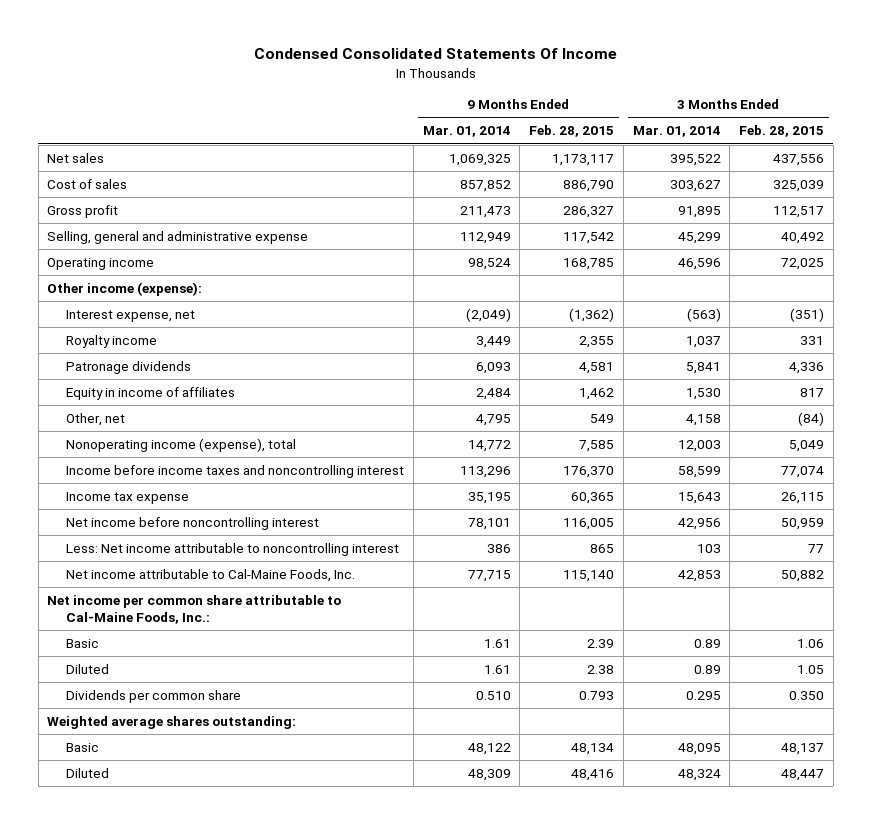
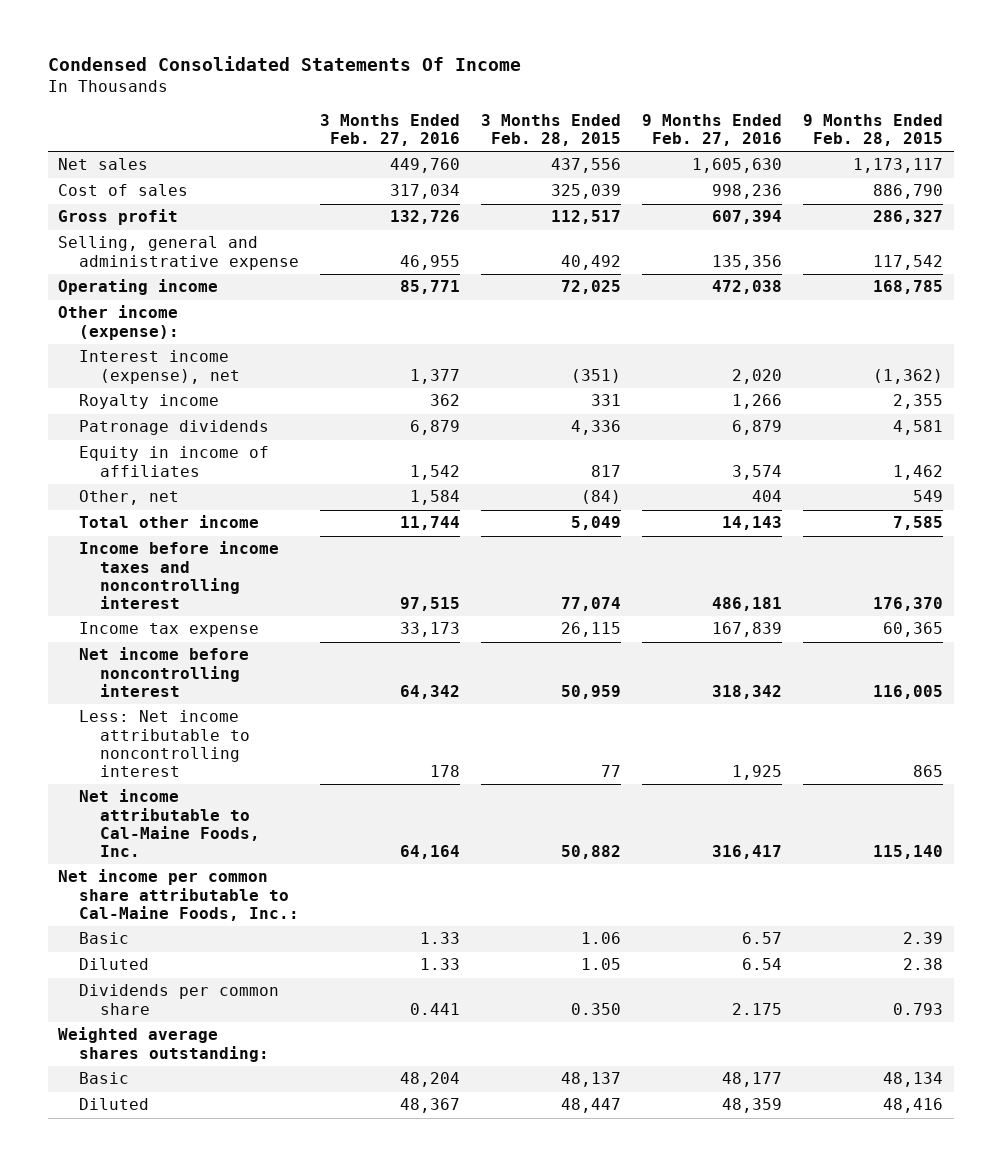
- | 9 Months Ended Mar. 01, 2014 | 9 Months Ended Feb. 28, 2015 | 3 Months Ended Mar. 01, 2014 | 3 Months Ended Feb. 28, 2015
+ | 3 Months Ended Feb. 27, 2016 | 3 Months Ended Feb. 28, 2015 | 9 Months Ended Feb. 27, 2016 | 9 Months Ended Feb. 28, 2015
- Interest expense, net | (2,049) | (1,362) | (563) | (351)
+ Interest income (expense), net | 1,377 | (351) | 2,020 | (1,362)
- Nonoperating income (expense), total | 14,772 | 7,585 | 12,003 | 5,049
+ Total other income | 11,744 | 5,049 | 14,143 | 7,585

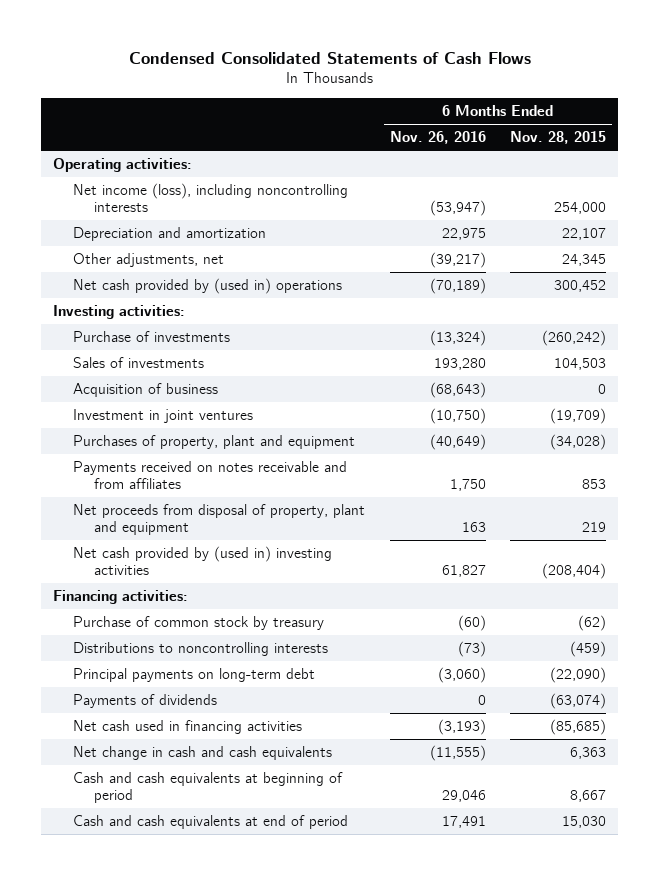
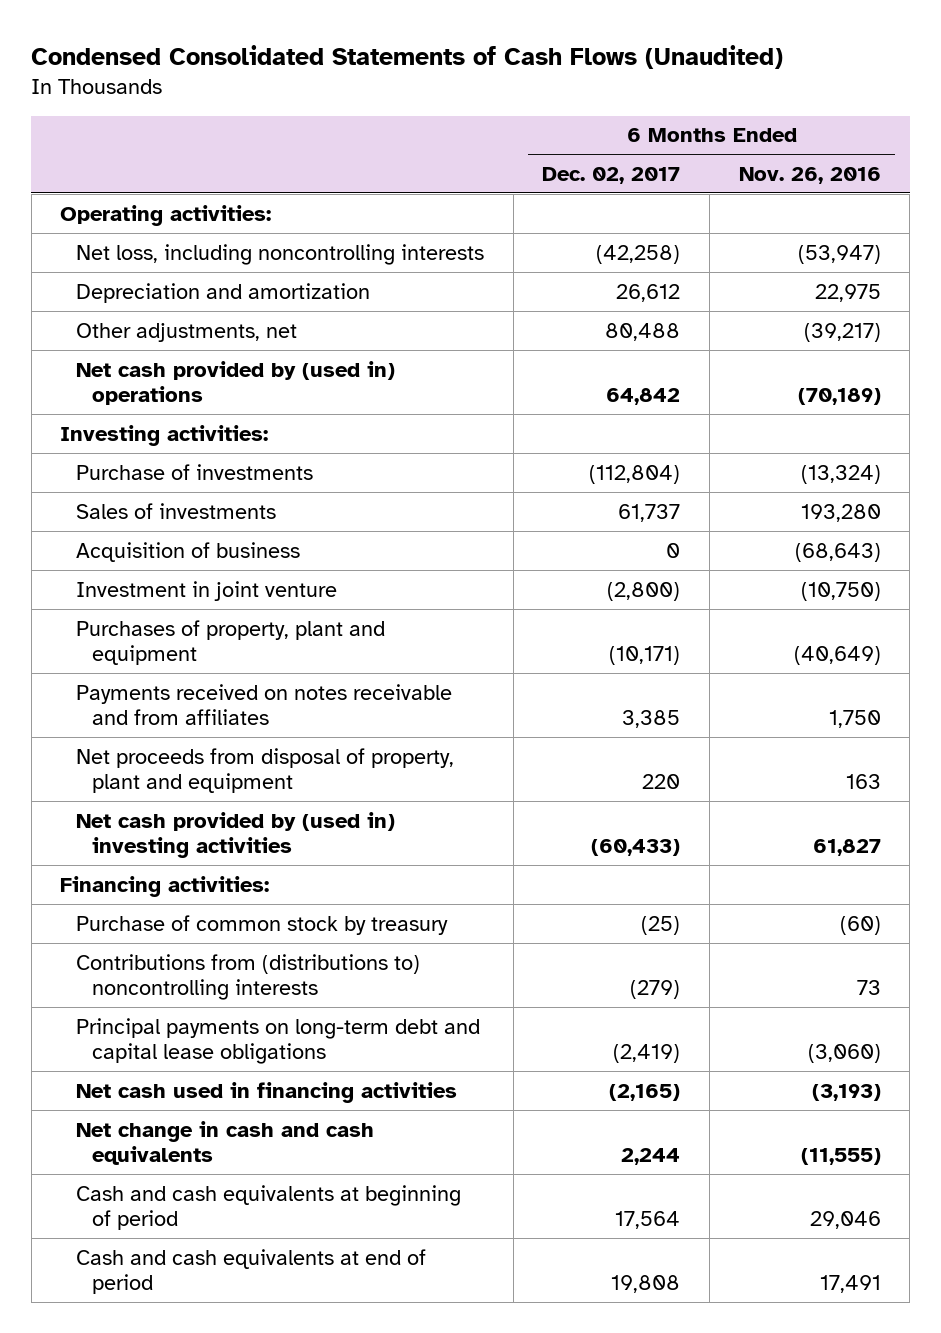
- Condensed Consolidated Statements of Cash Flows
+ Condensed Consolidated Statements of Cash Flows (Unaudited)
- | 6 Months Ended Nov. 26, 2016 | 6 Months Ended Nov. 28, 2015
+ | 6 Months Ended Dec. 02, 2017 | 6 Months Ended Nov. 26, 2016
- Net income (loss), including noncontrolling interests | (53,947) | 254,000
+ Net loss, including noncontrolling interests | (42,258) | (53,947)
- Investment in joint ventures | (10,750) | (19,709)
+ Investment in joint venture | (2,800) | (10,750)
- Distributions to noncontrolling interests | (73) | (459)
- Principal payments on long-term debt | (3,060) | (22,090)
- Payments of dividends | 0 | (63,074)
+ Contributions from (distributions to) noncontrolling interests | (279) | 73
+ Principal payments on long-term debt and capital lease obligations | (2,419) | (3,060)

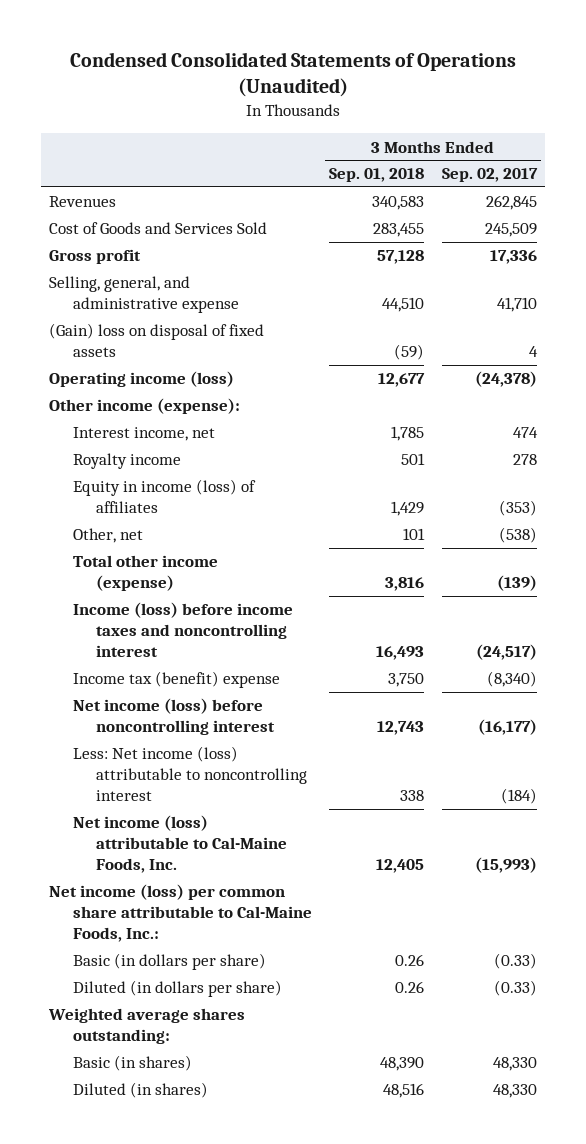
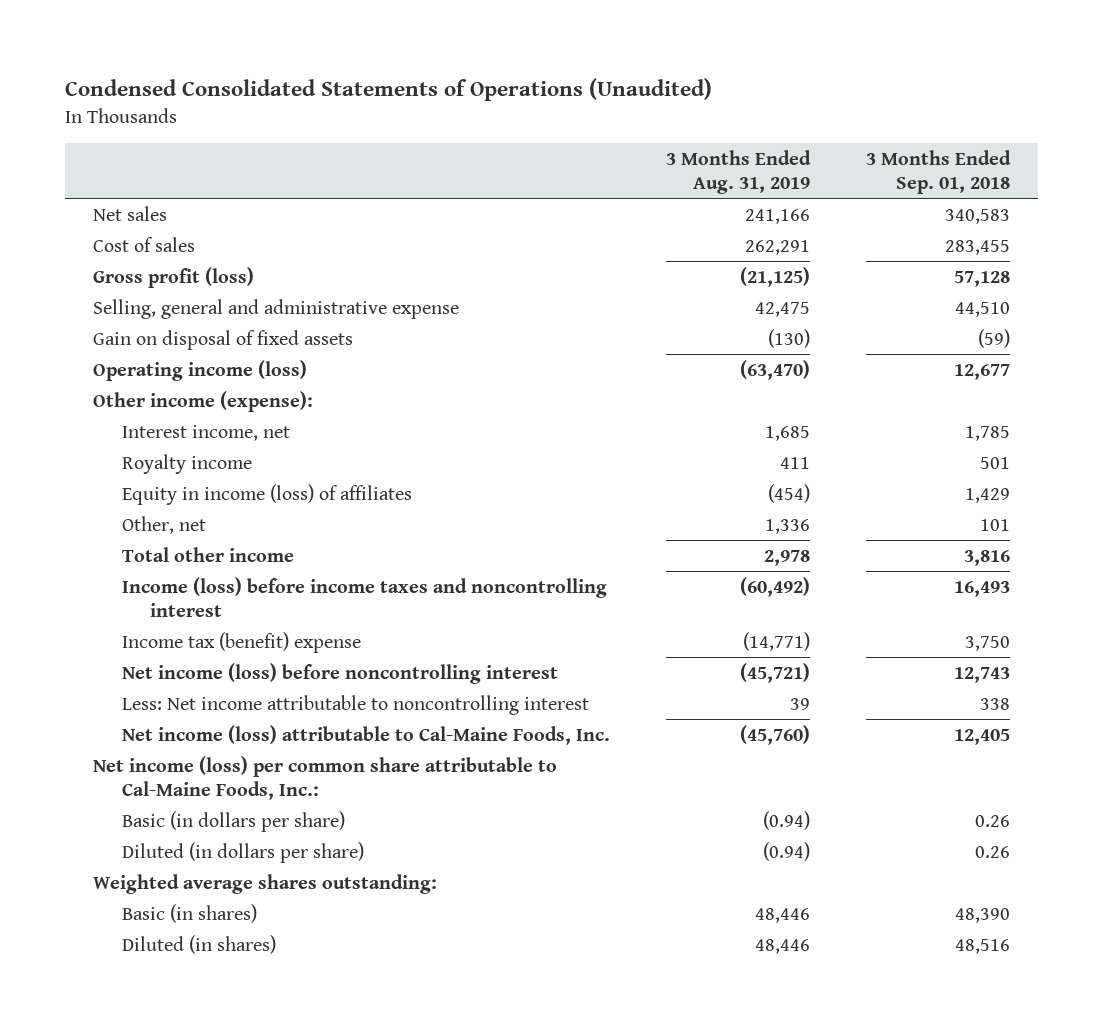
- | 3 Months Ended Sep. 01, 2018 | 3 Months Ended Sep. 02, 2017
+ | 3 Months Ended Aug. 31, 2019 | 3 Months Ended Sep. 01, 2018
- Revenues | 340,583 | 262,845
- Cost of Goods and Services Sold | 283,455 | 245,509
- Gross profit | 57,128 | 17,336
- Selling, general, and administrative expense | 44,510 | 41,710
- (Gain) loss on disposal of fixed assets | (59) | 4
+ Net sales | 241,166 | 340,583
+ Cost of sales | 262,291 | 283,455
+ Gross profit (loss) | (21,125) | 57,128
+ Selling, general and administrative expense | 42,475 | 44,510
+ Gain on disposal of fixed assets | (130) | (59)
- Total other income (expense) | 3,816 | (139)
+ Total other income | 2,978 | 3,816
- Less: Net income (loss) attributable to noncontrolling interest | 338 | (184)
+ Less: Net income attributable to noncontrolling interest | 39 | 338

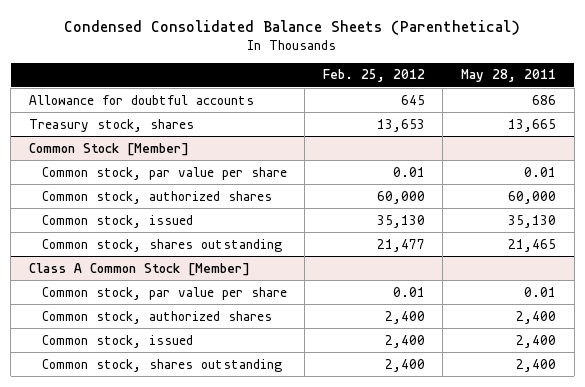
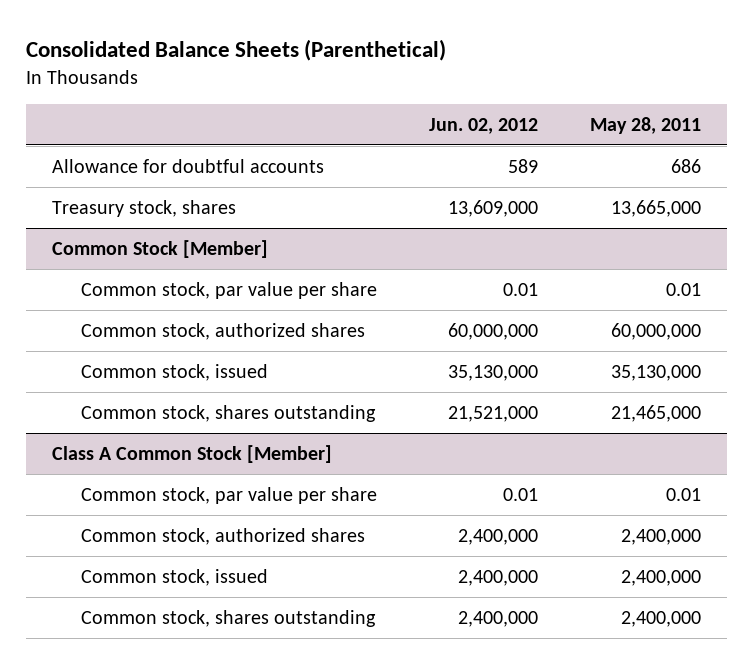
- Condensed Consolidated Balance Sheets (Parenthetical)
+ Consolidated Balance Sheets (Parenthetical)
- | Feb. 25, 2012 | May 28, 2011
+ | Jun. 02, 2012 | May 28, 2011
- Treasury stock, shares | 13,653 | 13,665
+ Treasury stock, shares | 13,609,000 | 13,665,000
@ Common Stock [Member]
- Common stock, authorized shares | 60,000 | 60,000
- Common stock, issued | 35,130 | 35,130
- Common stock, shares outstanding | 21,477 | 21,465
+ Common stock, authorized shares | 60,000,000 | 60,000,000
+ Common stock, issued | 35,130,000 | 35,130,000
+ Common stock, shares outstanding | 21,521,000 | 21,465,000
@ Class A Common Stock [Member]
- Common stock, authorized shares | 2,400 | 2,400
- Common stock, issued | 2,400 | 2,400
- Common stock, shares outstanding | 2,400 | 2,400
+ Common stock, authorized shares | 2,400,000 | 2,400,000
+ Common stock, issued | 2,400,000 | 2,400,000
+ Common stock, shares outstanding | 2,400,000 | 2,400,000

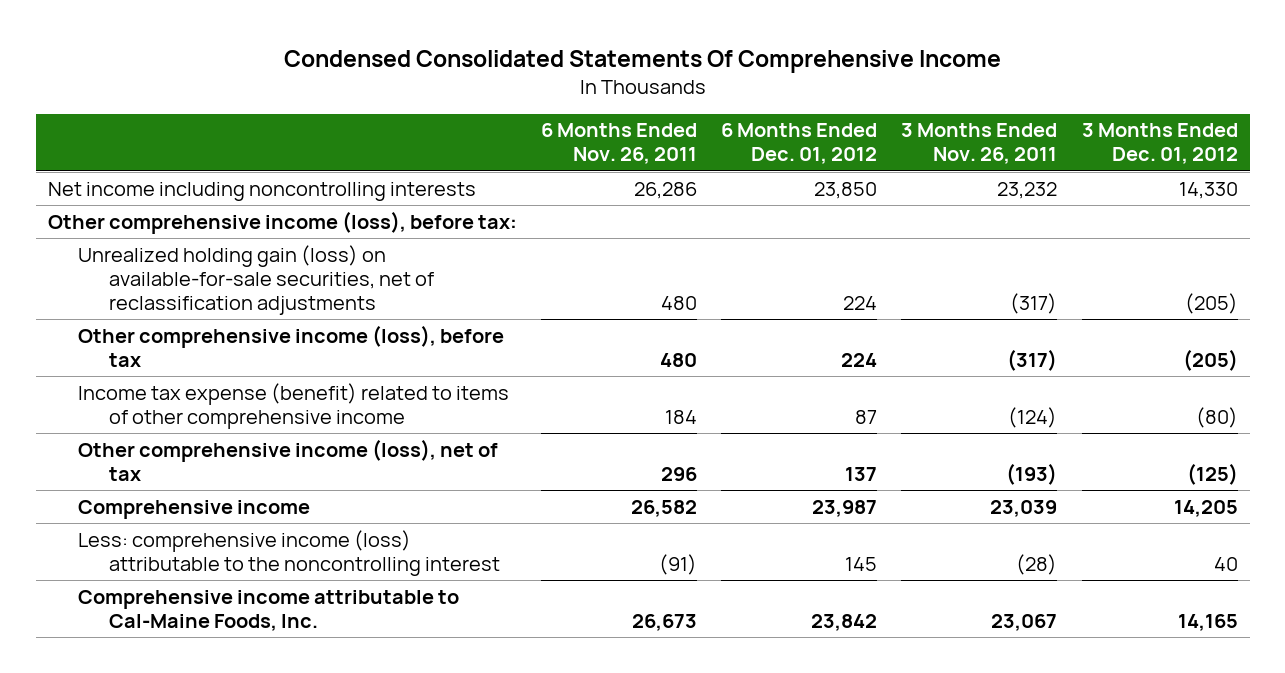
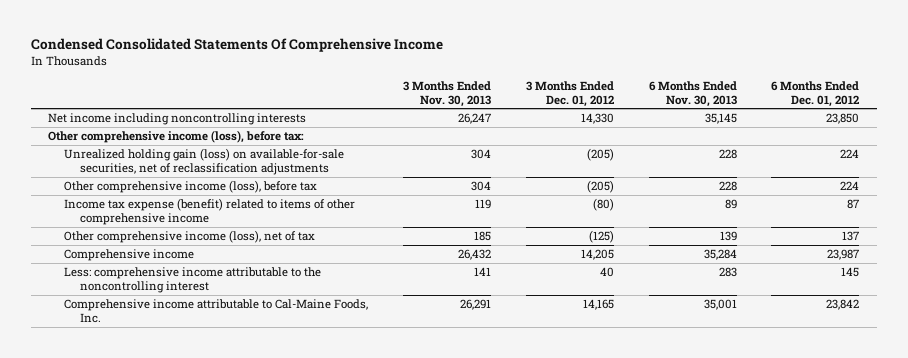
- | 6 Months Ended Nov. 26, 2011 | 6 Months Ended Dec. 01, 2012 | 3 Months Ended Nov. 26, 2011 | 3 Months Ended Dec. 01, 2012
+ | 3 Months Ended Nov. 30, 2013 | 3 Months Ended Dec. 01, 2012 | 6 Months Ended Nov. 30, 2013 | 6 Months Ended Dec. 01, 2012
- Less: comprehensive income (loss) attributable to the noncontrolling interest | (91) | 145 | (28) | 40
+ Less: comprehensive income attributable to the noncontrolling interest | 141 | 40 | 283 | 145

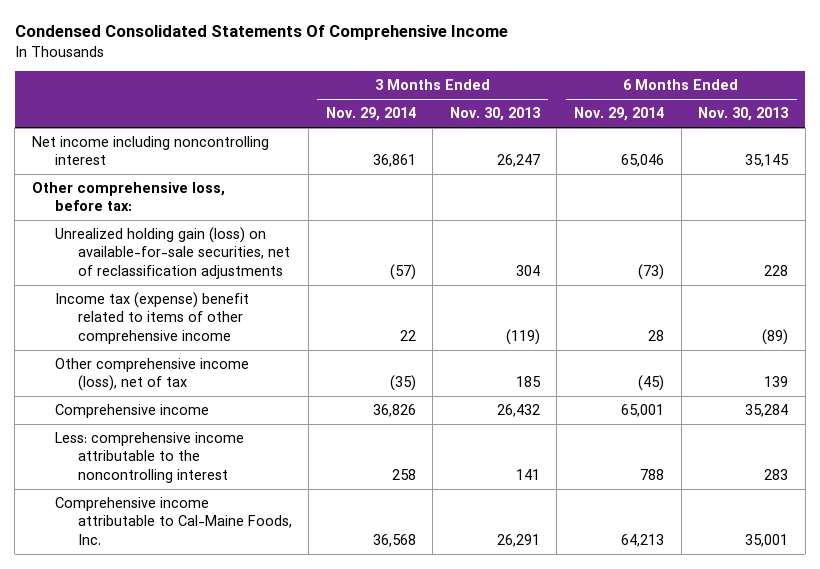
- | 3 Months Ended Nov. 30, 2013 | 3 Months Ended Dec. 01, 2012 | 6 Months Ended Nov. 30, 2013 | 6 Months Ended Dec. 01, 2012
+ | 3 Months Ended Nov. 29, 2014 | 3 Months Ended Nov. 30, 2013 | 6 Months Ended Nov. 29, 2014 | 6 Months Ended Nov. 30, 2013
- Net income including noncontrolling interests | 26,247 | 14,330 | 35,145 | 23,850
- Other comprehensive income (loss), before tax:
+ Net income including noncontrolling interest | 36,861 | 26,247 | 65,046 | 35,145
+ Other comprehensive loss, before tax:
- Other comprehensive income (loss), before tax | 304 | (205) | 228 | 224
- Income tax expense (benefit) related to items of other comprehensive income | 119 | (80) | 89 | 87
+ Income tax (expense) benefit related to items of other comprehensive income | 22 | (119) | 28 | (89)

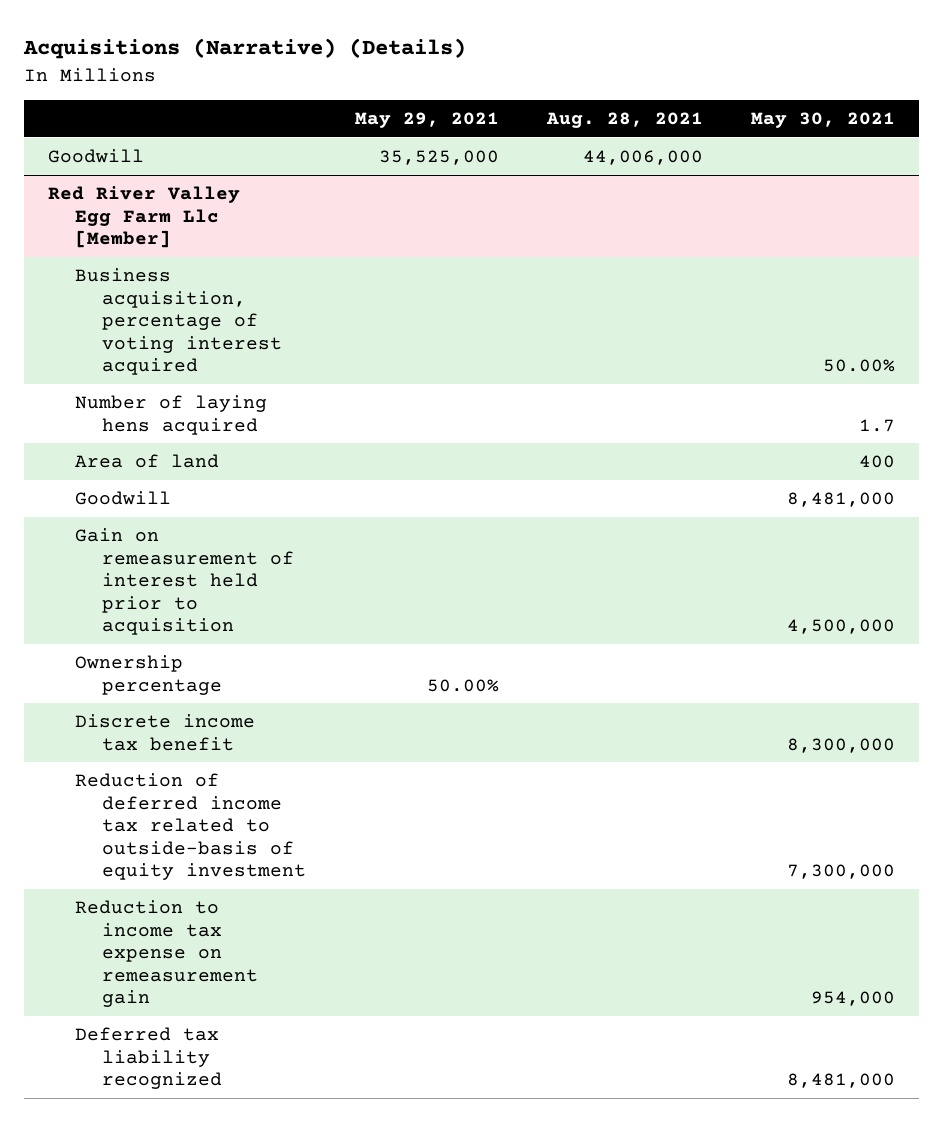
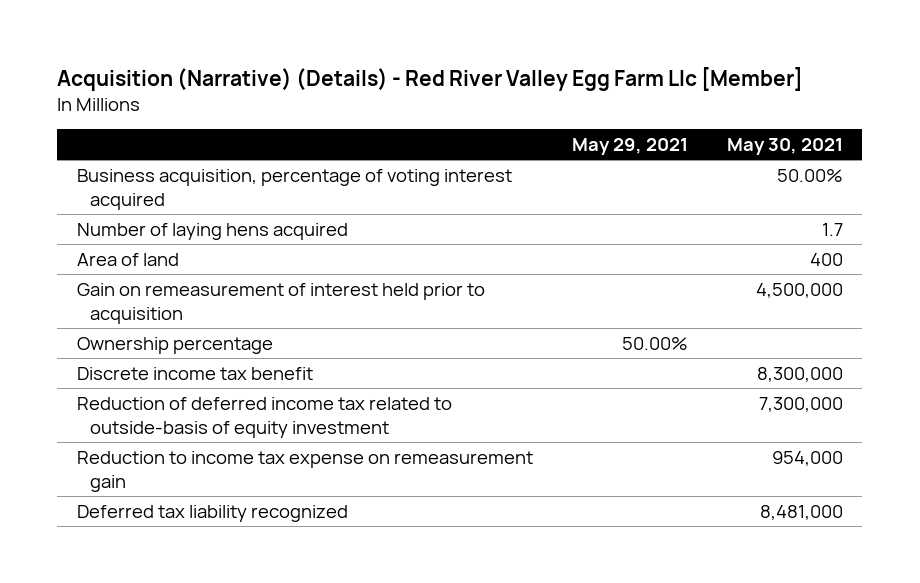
- Acquisitions (Narrative) (Details)
+ Acquisition (Narrative) (Details) - Red River Valley Egg Farm Llc [Member]
- | May 29, 2021 | Aug. 28, 2021 | May 30, 2021
+ | May 29, 2021 | May 30, 2021
- Goodwill | 35,525,000 | 44,006,000 |
- Red River Valley Egg Farm Llc [Member]
- Goodwill | | | 8,481,000

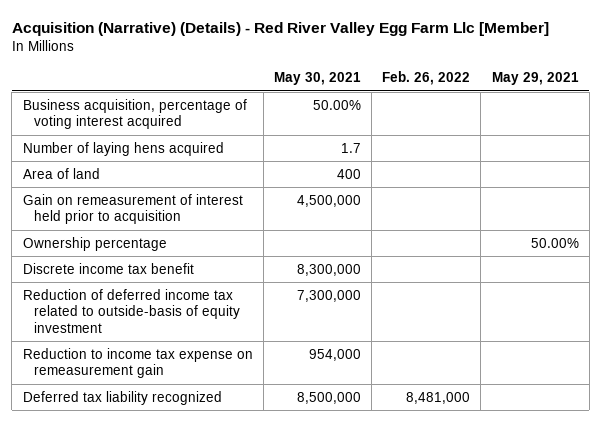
- | May 29, 2021 | May 30, 2021
+ | May 30, 2021 | Feb. 26, 2022 | May 29, 2021
- Deferred tax liability recognized | | 8,481,000
+ Deferred tax liability recognized | 8,500,000 | 8,481,000 |

